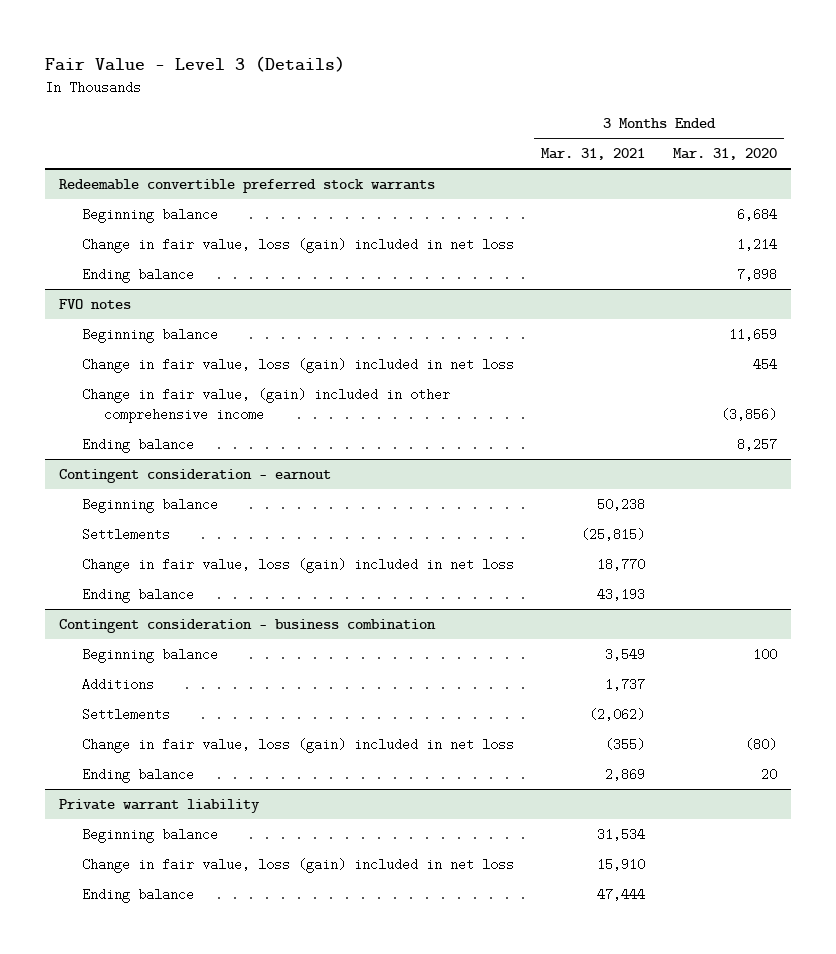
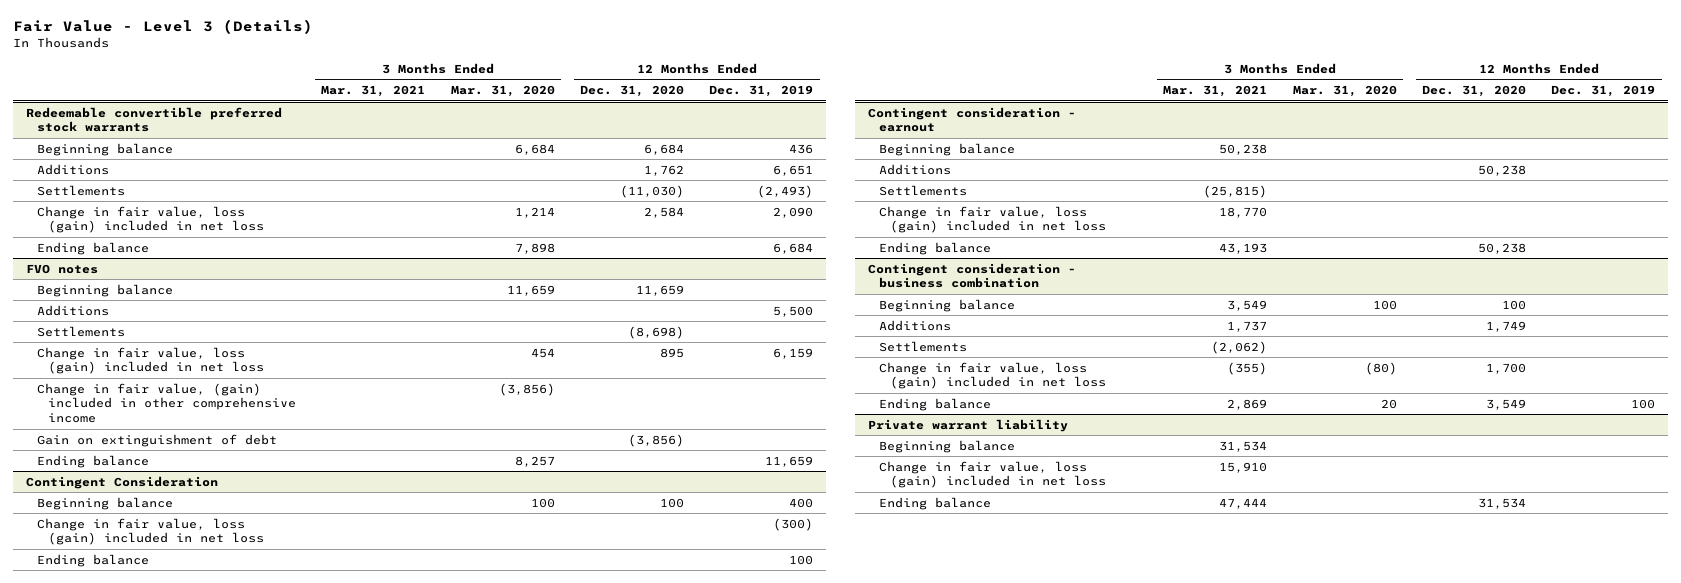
- | 3 Months Ended Mar. 31, 2021 | 3 Months Ended Mar. 31, 2020
+ | 3 Months Ended Mar. 31, 2021 | 3 Months Ended Mar. 31, 2020 | 12 Months Ended Dec. 31, 2020 | 12 Months Ended Dec. 31, 2019
@ Redeemable convertible preferred stock warrants
+ Additions | | | 1,762 | 6,651
+ Settlements | | | (11,030) | (2,493)
@ FVO notes
+ Additions | | | | 5,500
+ Settlements | | | (8,698) |
+ Gain on extinguishment of debt | | | (3,856) |
+ Contingent Consideration
+ Beginning balance | | 100 | 100 | 400
+ Change in fair value, loss (gain) included in net loss | | | | (300)
+ Ending balance | | | | 100
@ Contingent consideration - earnout
+ Additions | | | 50,238 |

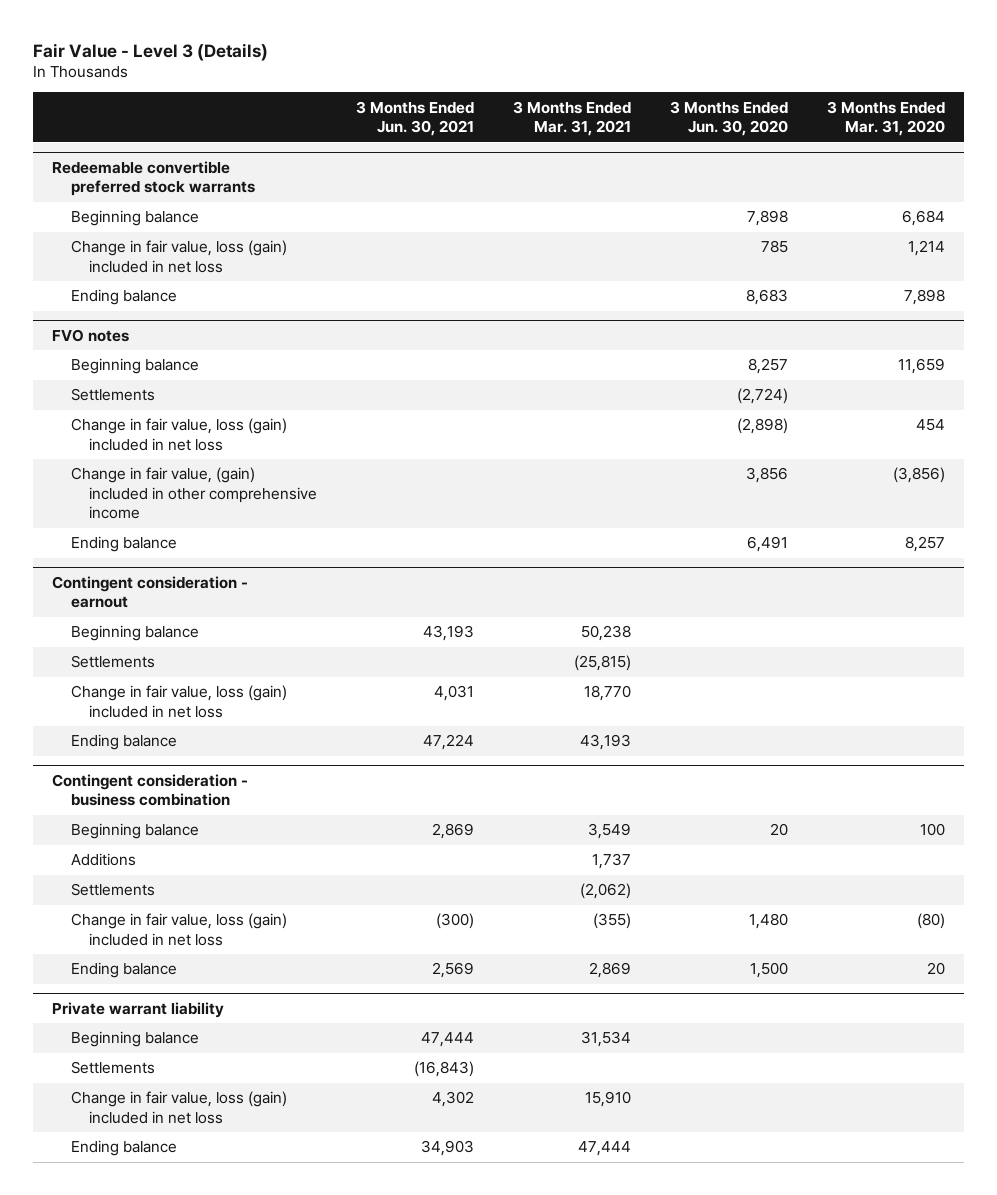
- | 3 Months Ended Mar. 31, 2021 | 3 Months Ended Mar. 31, 2020 | 12 Months Ended Dec. 31, 2020 | 12 Months Ended Dec. 31, 2019
+ | 3 Months Ended Jun. 30, 2021 | 3 Months Ended Mar. 31, 2021 | 3 Months Ended Jun. 30, 2020 | 3 Months Ended Mar. 31, 2020
@ Redeemable convertible preferred stock warrants
- Additions | | | 1,762 | 6,651
- Settlements | | | (11,030) | (2,493)
@ FVO notes
- Additions | | | | 5,500
- Gain on extinguishment of debt | | | (3,856) |
- Contingent Consideration
- Beginning balance | | 100 | 100 | 400
- Change in fair value, loss (gain) included in net loss | | | | (300)
- Ending balance | | | | 100
@ Contingent consideration - earnout
- Additions | | | 50,238 |
@ Private warrant liability
+ Settlements | (16,843) | | |

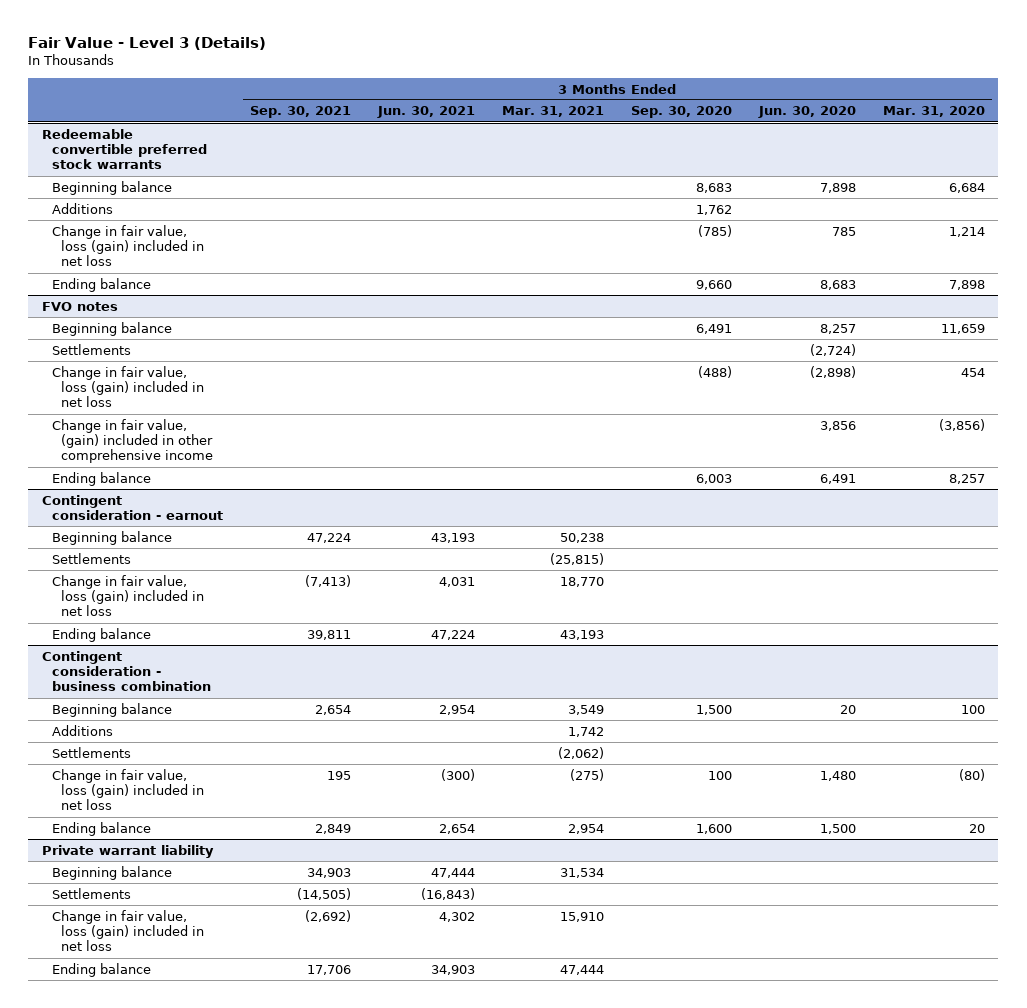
- | 3 Months Ended Jun. 30, 2021 | 3 Months Ended Mar. 31, 2021 | 3 Months Ended Jun. 30, 2020 | 3 Months Ended Mar. 31, 2020
+ | 3 Months Ended Sep. 30, 2021 | 3 Months Ended Jun. 30, 2021 | 3 Months Ended Mar. 31, 2021 | 3 Months Ended Sep. 30, 2020 | 3 Months Ended Jun. 30, 2020 | 3 Months Ended Mar. 31, 2020
@ Redeemable convertible preferred stock warrants
+ Additions | | | | 1,762 | |
@ Contingent consideration - business combination
- Beginning balance | 2,869 | 3,549 | 20 | 100
- Additions | | 1,737 | |
+ Beginning balance | 2,654 | 2,954 | 3,549 | 1,500 | 20 | 100
+ Additions | | | 1,742 | | |
- Change in fair value, loss (gain) included in net loss | (300) | (355) | 1,480 | (80)
- Ending balance | 2,569 | 2,869 | 1,500 | 20
+ Change in fair value, loss (gain) included in net loss | 195 | (300) | (275) | 100 | 1,480 | (80)
+ Ending balance | 2,849 | 2,654 | 2,954 | 1,600 | 1,500 | 20

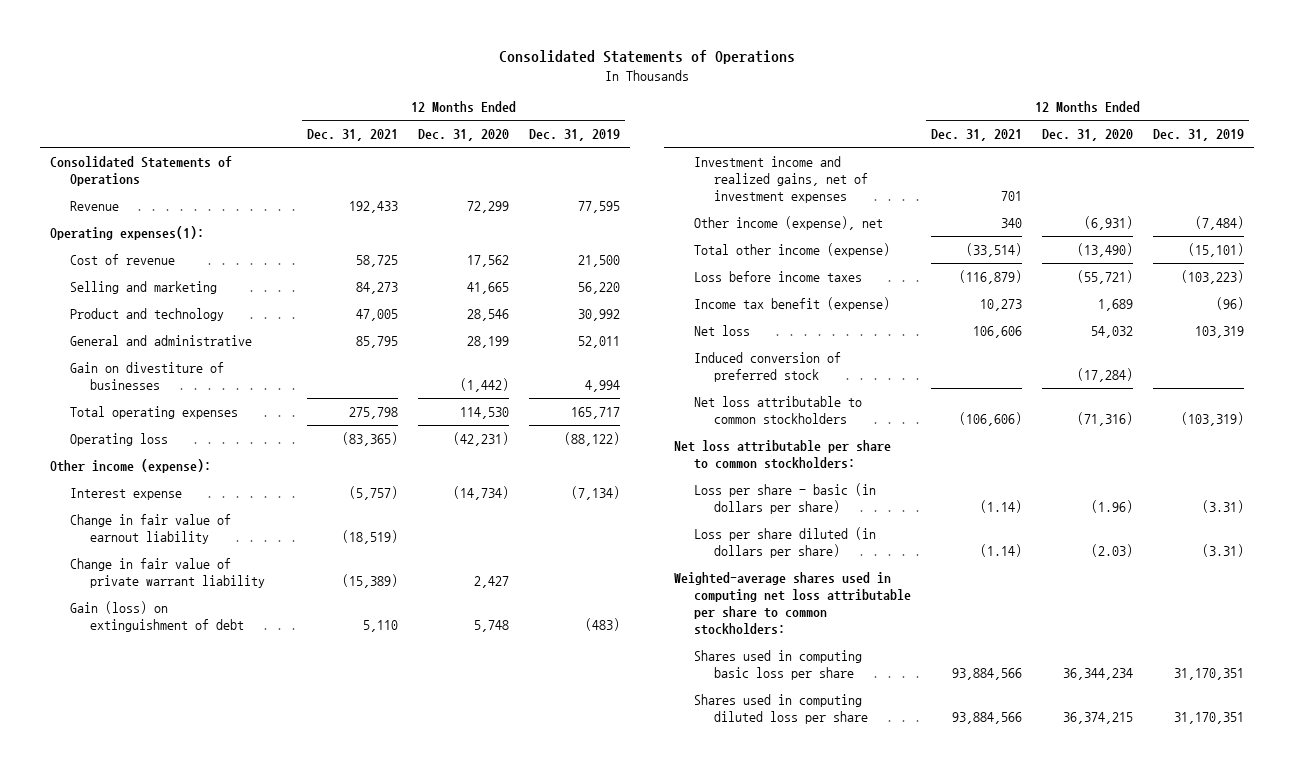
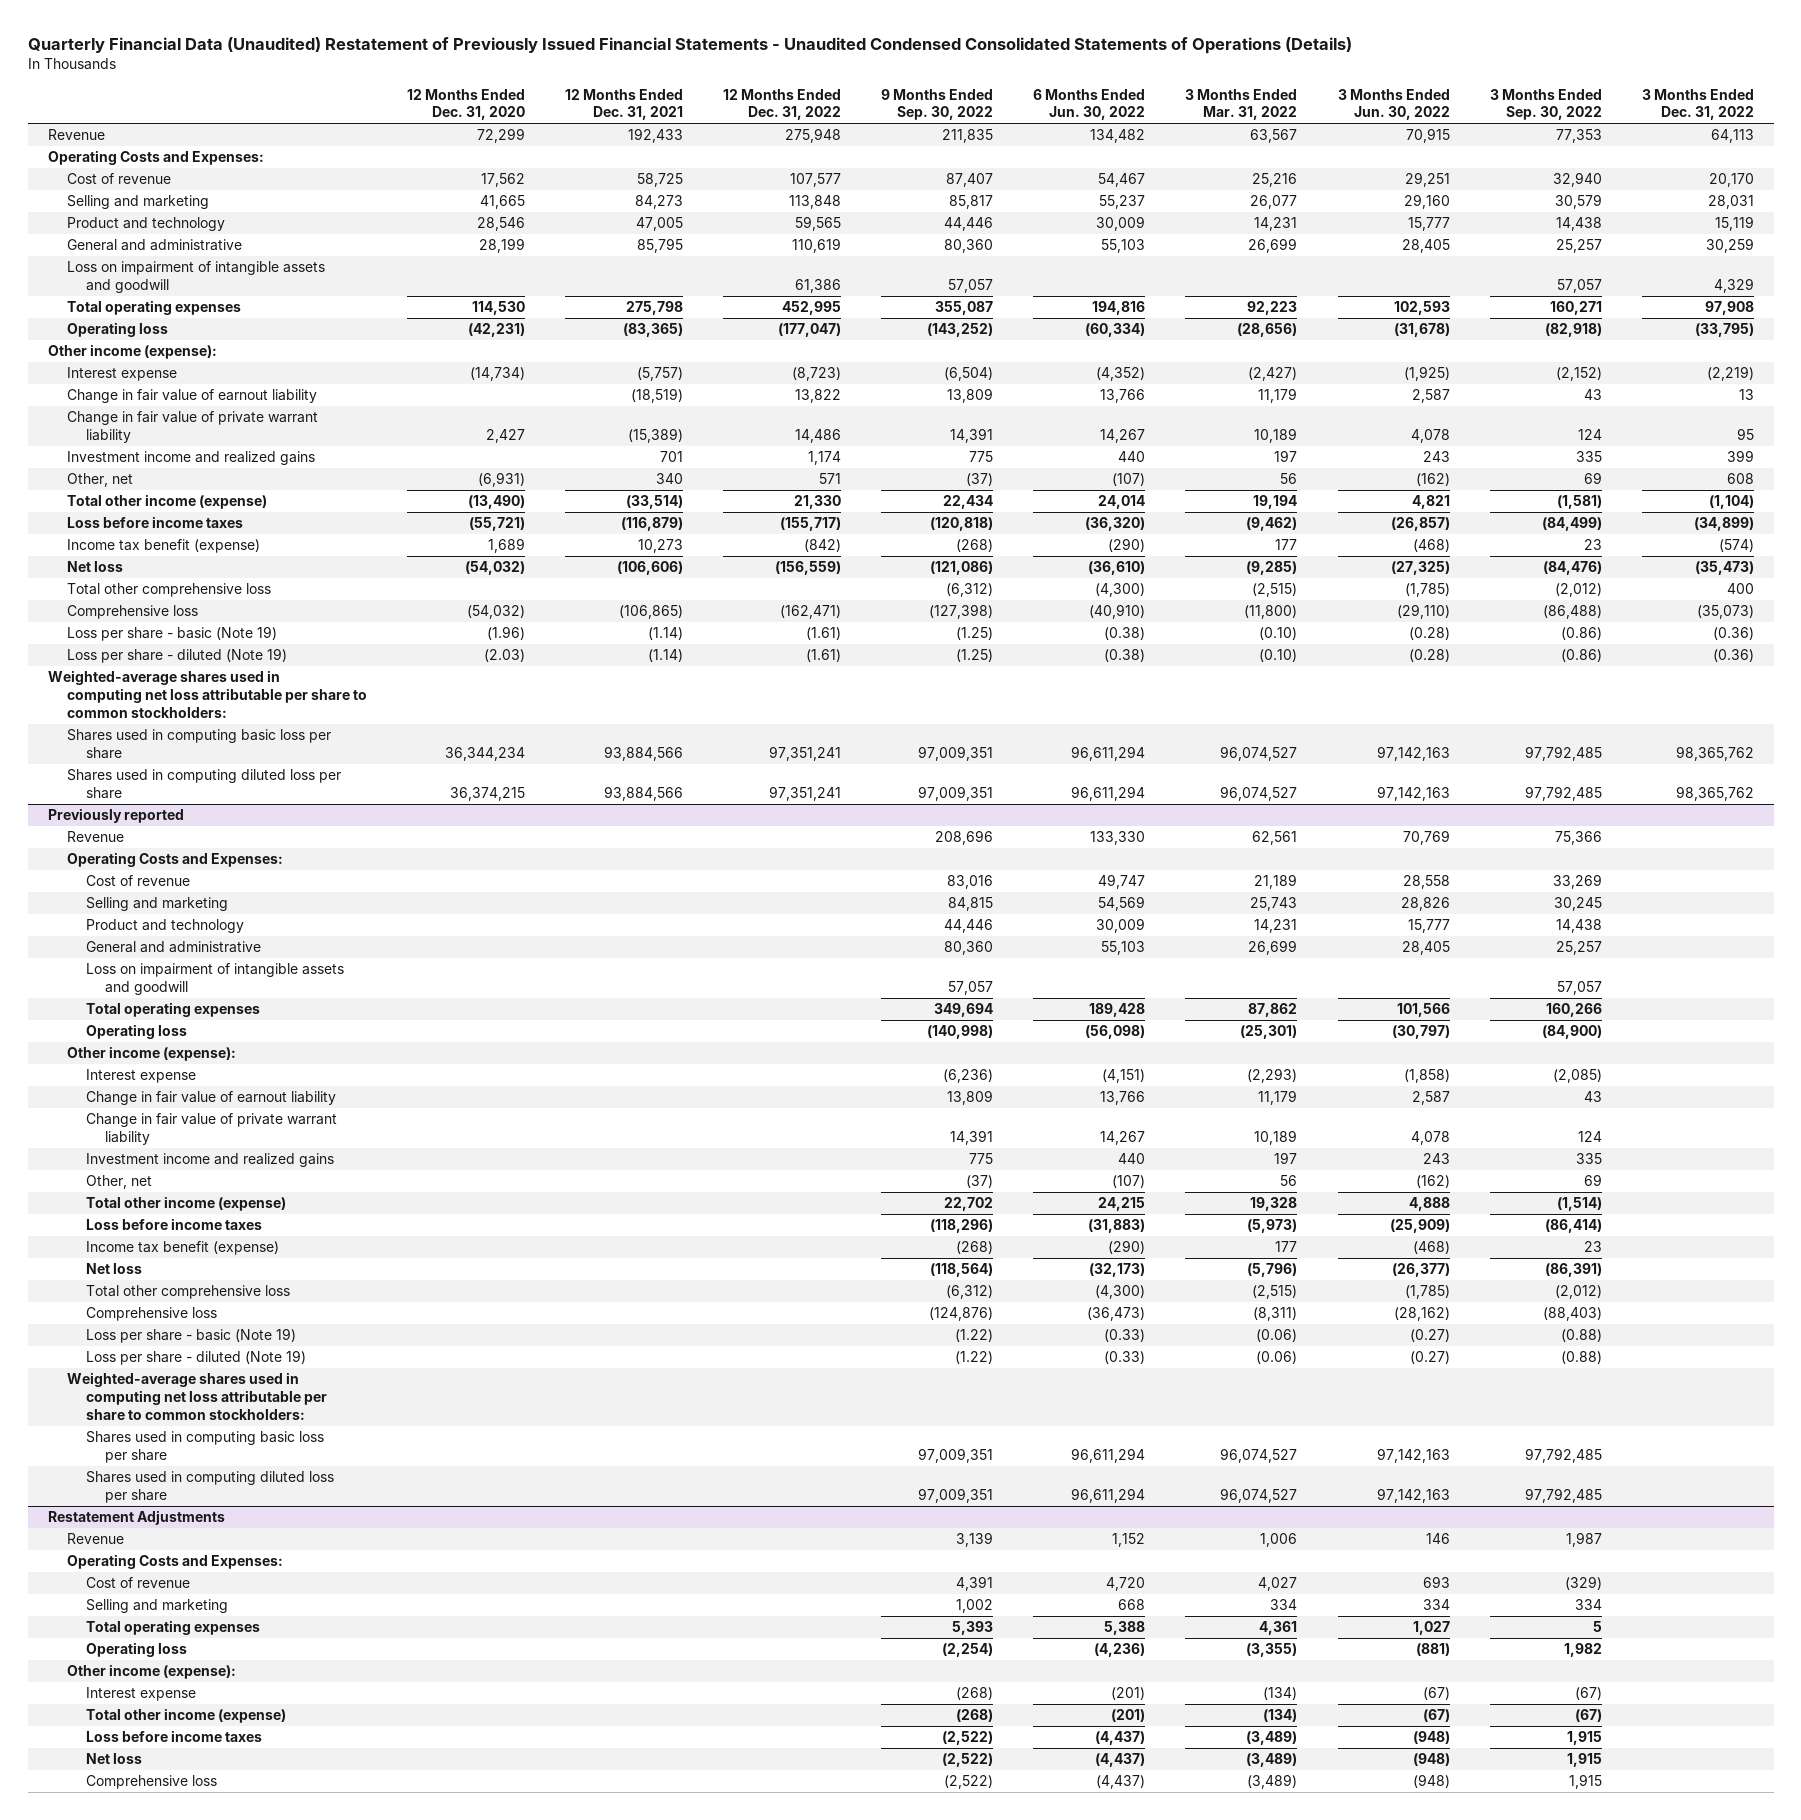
- Consolidated Statements of Operations
+ Quarterly Financial Data (Unaudited) Restatement of Previously Issued Financial Statements - Unaudited Condensed Consolidated Statements of Operations (Details)
- | 12 Months Ended Dec. 31, 2021 | 12 Months Ended Dec. 31, 2020 | 12 Months Ended Dec. 31, 2019
+ | 12 Months Ended Dec. 31, 2020 | 12 Months Ended Dec. 31, 2021 | 12 Months Ended Dec. 31, 2022 | 9 Months Ended Sep. 30, 2022 | 6 Months Ended Jun. 30, 2022 | 3 Months Ended Mar. 31, 2022 | 3 Months Ended Jun. 30, 2022 | 3 Months Ended Sep. 30, 2022 | 3 Months Ended Dec. 31, 2022
- Consolidated Statements of Operations
- Operating expenses(1):
+ Operating Costs and Expenses:
- Gain on divestiture of businesses | | (1,442) | 4,994
+ Loss on impairment of intangible assets and goodwill | | | 61,386 | 57,057 | | | | 57,057 | 4,329
- Gain (loss) on extinguishment of debt | 5,110 | 5,748 | (483)
- Investment income and realized gains, net of investment expenses | 701 | |
- Other income (expense), net | 340 | (6,931) | (7,484)
+ Investment income and realized gains | | 701 | 1,174 | 775 | 440 | 197 | 243 | 335 | 399
+ Other, net | (6,931) | 340 | 571 | (37) | (107) | 56 | (162) | 69 | 608
- Net loss | 106,606 | 54,032 | 103,319
- Induced conversion of preferred stock | | (17,284) |
- Net loss attributable to common stockholders | (106,606) | (71,316) | (103,319)
- Net loss attributable per share to common stockholders:
- Loss per share - basic (in dollars per share) | (1.14) | (1.96) | (3.31)
- Loss per share diluted (in dollars per share) | (1.14) | (2.03) | (3.31)
+ Net loss | (54,032) | (106,606) | (156,559) | (121,086) | (36,610) | (9,285) | (27,325) | (84,476) | (35,473)
+ Total other comprehensive loss | | | | (6,312) | (4,300) | (2,515) | (1,785) | (2,012) | 400
+ Comprehensive loss | (54,032) | (106,865) | (162,471) | (127,398) | (40,910) | (11,800) | (29,110) | (86,488) | (35,073)
+ Loss per share - basic (Note 19) | (1.96) | (1.14) | (1.61) | (1.25) | (0.38) | (0.10) | (0.28) | (0.86) | (0.36)
+ Loss per share - diluted (Note 19) | (2.03) | (1.14) | (1.61) | (1.25) | (0.38) | (0.10) | (0.28) | (0.86) | (0.36)
+ Previously reported
+ Revenue | | | | 208,696 | 133,330 | 62,561 | 70,769 | 75,366 |
+ Operating Costs and Expenses:
+ Cost of revenue | | | | 83,016 | 49,747 | 21,189 | 28,558 | 33,269 |
+ Selling and marketing | | | | 84,815 | 54,569 | 25,743 | 28,826 | 30,245 |
+ Product and technology | | | | 44,446 | 30,009 | 14,231 | 15,777 | 14,438 |
+ General and administrative | | | | 80,360 | 55,103 | 26,699 | 28,405 | 25,257 |
+ Loss on impairment of intangible assets and goodwill | | | | 57,057 | | | | 57,057 |
+ Total operating expenses | | | | 349,694 | 189,428 | 87,862 | 101,566 | 160,266 |
+ Operating loss | | | | (140,998) | (56,098) | (25,301) | (30,797) | (84,900) |
+ Other income (expense):
+ Interest expense | | | | (6,236) | (4,151) | (2,293) | (1,858) | (2,085) |
+ Change in fair value of earnout liability | | | | 13,809 | 13,766 | 11,179 | 2,587 | 43 |
+ Change in fair value of private warrant liability | | | | 14,391 | 14,267 | 10,189 | 4,078 | 124 |
+ Investment income and realized gains | | | | 775 | 440 | 197 | 243 | 335 |
+ Other, net | | | | (37) | (107) | 56 | (162) | 69 |
+ Total other income (expense) | | | | 22,702 | 24,215 | 19,328 | 4,888 | (1,514) |
+ Loss before income taxes | | | | (118,296) | (31,883) | (5,973) | (25,909) | (86,414) |
+ Income tax benefit (expense) | | | | (268) | (290) | 177 | (468) | 23 |
+ Net loss | | | | (118,564) | (32,173) | (5,796) | (26,377) | (86,391) |
+ Total other comprehensive loss | | | | (6,312) | (4,300) | (2,515) | (1,785) | (2,012) |
+ Comprehensive loss | | | | (124,876) | (36,473) | (8,311) | (28,162) | (88,403) |
+ Loss per share - basic (Note 19) | | | | (1.22) | (0.33) | (0.06) | (0.27) | (0.88) |
+ Loss per share - diluted (Note 19) | | | | (1.22) | (0.33) | (0.06) | (0.27) | (0.88) |
+ Weighted-average shares used in computing net loss attributable per share to common stockholders:
+ Shares used in computing basic loss per share | | | | 97,009,351 | 96,611,294 | 96,074,527 | 97,142,163 | 97,792,485 |
+ Shares used in computing diluted loss per share | | | | 97,009,351 | 96,611,294 | 96,074,527 | 97,142,163 | 97,792,485 |
+ Restatement Adjustments
+ Revenue | | | | 3,139 | 1,152 | 1,006 | 146 | 1,987 |
+ Operating Costs and Expenses:
+ Cost of revenue | | | | 4,391 | 4,720 | 4,027 | 693 | (329) |
+ Selling and marketing | | | | 1,002 | 668 | 334 | 334 | 334 |
+ Total operating expenses | | | | 5,393 | 5,388 | 4,361 | 1,027 | 5 |
+ Operating loss | | | | (2,254) | (4,236) | (3,355) | (881) | 1,982 |
+ Other income (expense):
+ Interest expense | | | | (268) | (201) | (134) | (67) | (67) |
+ Total other income (expense) | | | | (268) | (201) | (134) | (67) | (67) |
+ Loss before income taxes | | | | (2,522) | (4,437) | (3,489) | (948) | 1,915 |
+ Net loss | | | | (2,522) | (4,437) | (3,489) | (948) | 1,915 |
+ Comprehensive loss | | | | (2,522) | (4,437) | (3,489) | (948) | 1,915 |

